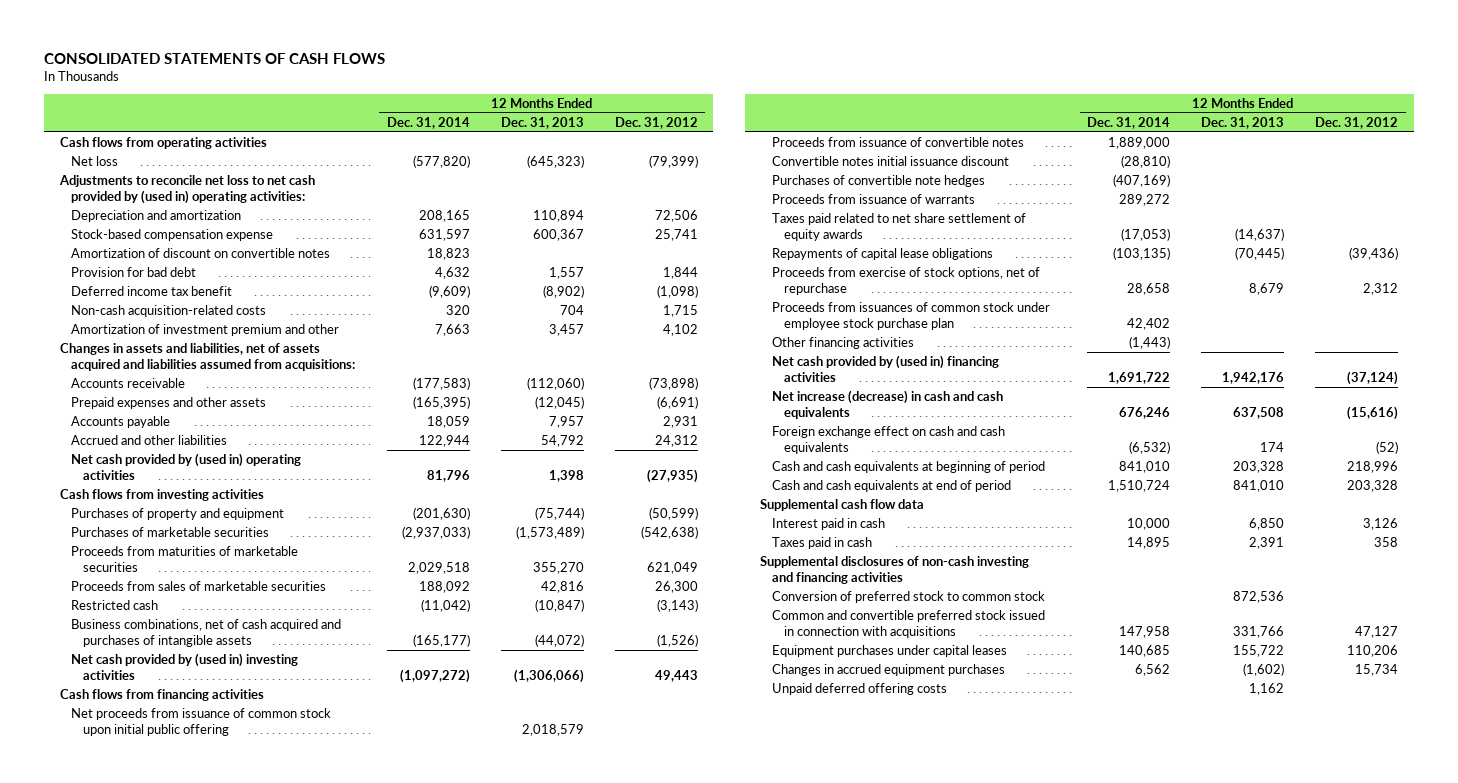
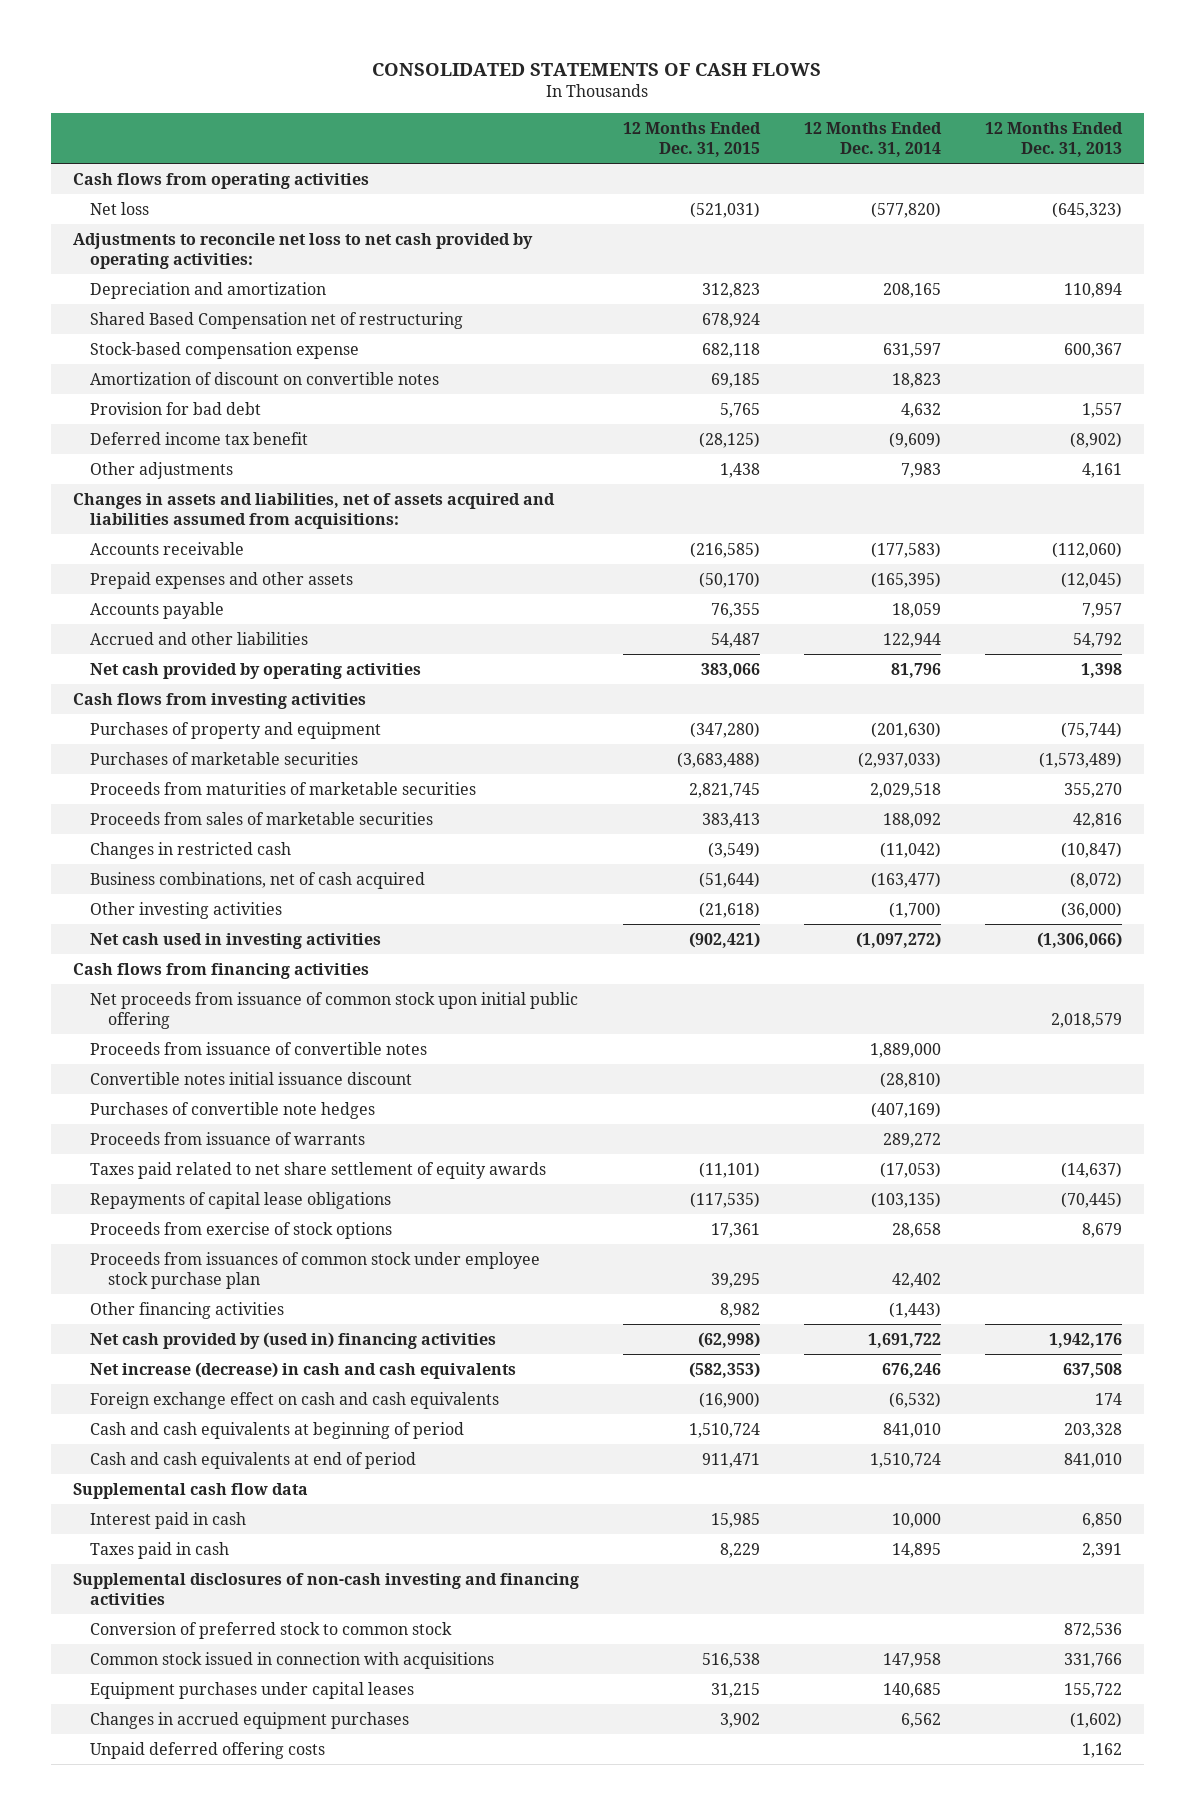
- | 12 Months Ended Dec. 31, 2014 | 12 Months Ended Dec. 31, 2013 | 12 Months Ended Dec. 31, 2012
+ | 12 Months Ended Dec. 31, 2015 | 12 Months Ended Dec. 31, 2014 | 12 Months Ended Dec. 31, 2013
- Adjustments to reconcile net loss to net cash provided by (used in) operating activities:
+ Adjustments to reconcile net loss to net cash provided by operating activities:
+ Shared Based Compensation net of restructuring | 678,924 | |
- Non-cash acquisition-related costs | 320 | 704 | 1,715
- Amortization of investment premium and other | 7,663 | 3,457 | 4,102
+ Other adjustments | 1,438 | 7,983 | 4,161
- Net cash provided by (used in) operating activities | 81,796 | 1,398 | (27,935)
+ Net cash provided by operating activities | 383,066 | 81,796 | 1,398
- Restricted cash | (11,042) | (10,847) | (3,143)
- Business combinations, net of cash acquired and purchases of intangible assets | (165,177) | (44,072) | (1,526)
- Net cash provided by (used in) investing activities | (1,097,272) | (1,306,066) | 49,443
+ Changes in restricted cash | (3,549) | (11,042) | (10,847)
+ Business combinations, net of cash acquired | (51,644) | (163,477) | (8,072)
+ Other investing activities | (21,618) | (1,700) | (36,000)
+ Net cash used in investing activities | (902,421) | (1,097,272) | (1,306,066)
- Proceeds from exercise of stock options, net of repurchase | 28,658 | 8,679 | 2,312
+ Proceeds from exercise of stock options | 17,361 | 28,658 | 8,679
- Common and convertible preferred stock issued in connection with acquisitions | 147,958 | 331,766 | 47,127
+ Common stock issued in connection with acquisitions | 516,538 | 147,958 | 331,766

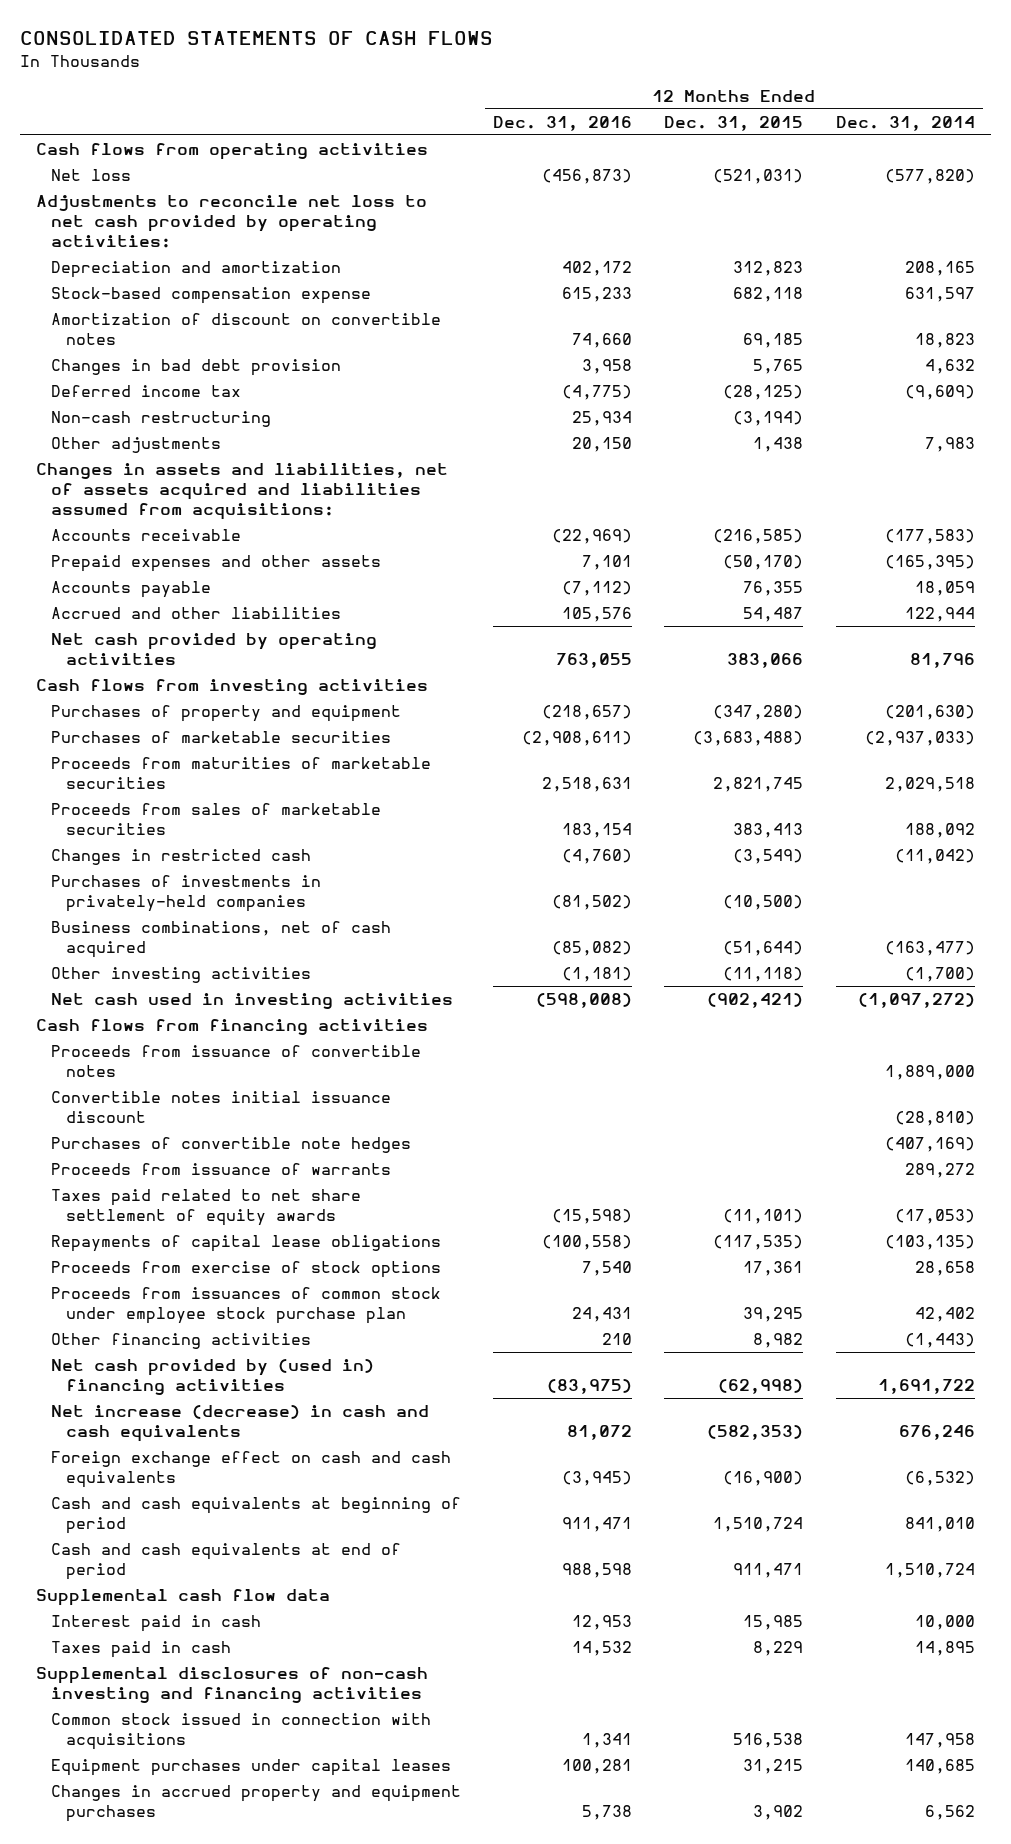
- | 12 Months Ended Dec. 31, 2015 | 12 Months Ended Dec. 31, 2014 | 12 Months Ended Dec. 31, 2013
+ | 12 Months Ended Dec. 31, 2016 | 12 Months Ended Dec. 31, 2015 | 12 Months Ended Dec. 31, 2014
- Shared Based Compensation net of restructuring | 678,924 | |
- Provision for bad debt | 5,765 | 4,632 | 1,557
- Deferred income tax benefit | (28,125) | (9,609) | (8,902)
+ Changes in bad debt provision | 3,958 | 5,765 | 4,632
+ Deferred income tax | (4,775) | (28,125) | (9,609)
+ Non-cash restructuring | 25,934 | (3,194) |
+ Purchases of investments in privately-held companies | (81,502) | (10,500) |
- Other investing activities | (21,618) | (1,700) | (36,000)
+ Other investing activities | (1,181) | (11,118) | (1,700)
- Net proceeds from issuance of common stock upon initial public offering | | | 2,018,579
- Conversion of preferred stock to common stock | | | 872,536
- Changes in accrued equipment purchases | 3,902 | 6,562 | (1,602)
- Unpaid deferred offering costs | | | 1,162
+ Changes in accrued property and equipment purchases | 5,738 | 3,902 | 6,562

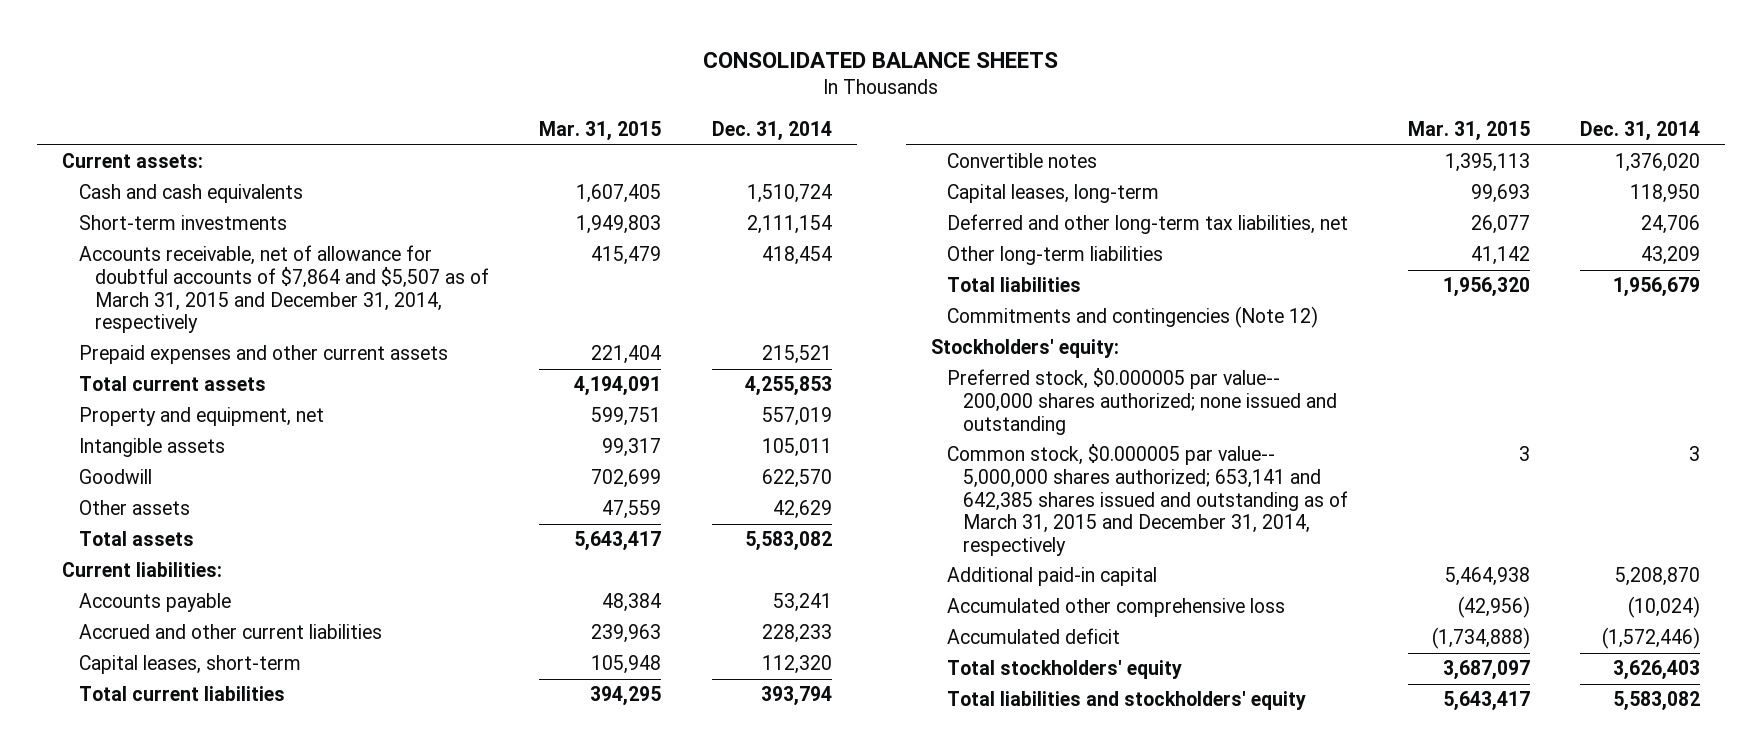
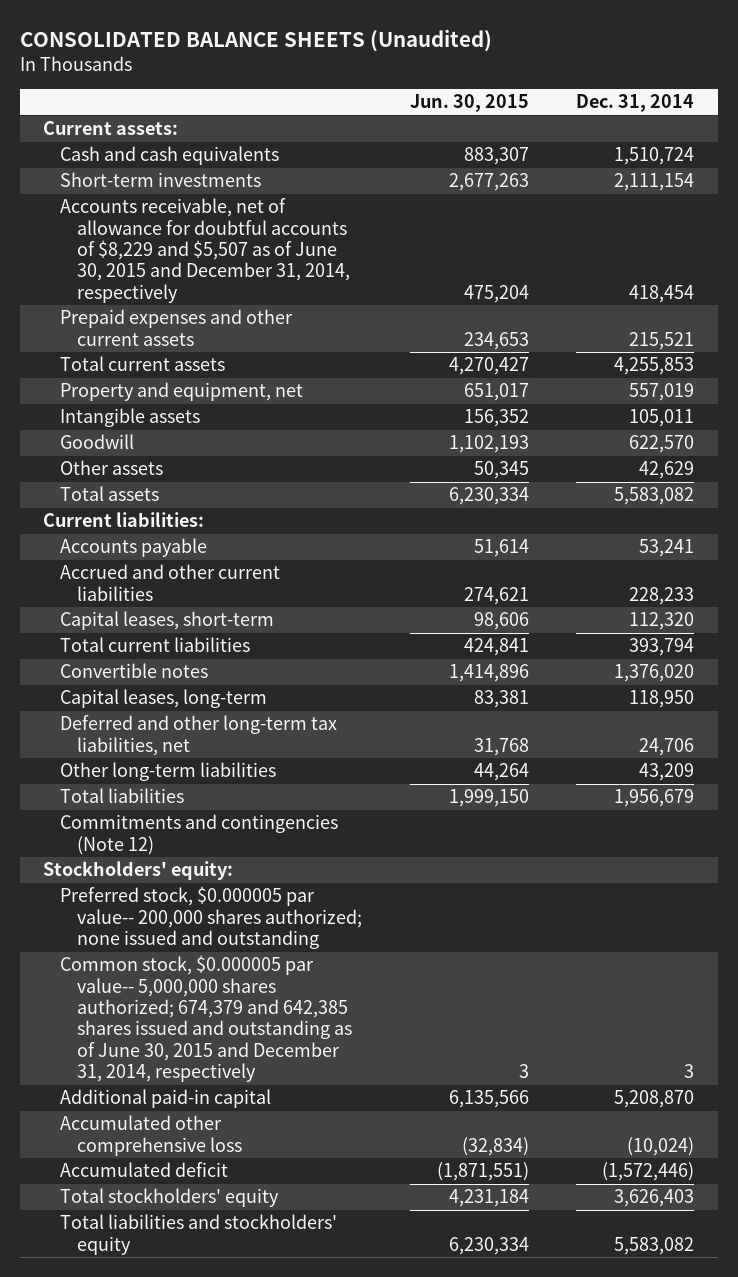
- CONSOLIDATED BALANCE SHEETS
+ CONSOLIDATED BALANCE SHEETS (Unaudited)
- | Mar. 31, 2015 | Dec. 31, 2014
+ | Jun. 30, 2015 | Dec. 31, 2014
- Accounts receivable, net of allowance for doubtful accounts of $7,864 and $5,507 as of March 31, 2015 and December 31, 2014, respectively | 415,479 | 418,454
+ Accounts receivable, net of allowance for doubtful accounts of $8,229 and $5,507 as of June 30, 2015 and December 31, 2014, respectively | 475,204 | 418,454
- Common stock, $0.000005 par value-- 5,000,000 shares authorized; 653,141 and 642,385 shares issued and outstanding as of March 31, 2015 and December 31, 2014, respectively | 3 | 3
+ Common stock, $0.000005 par value-- 5,000,000 shares authorized; 674,379 and 642,385 shares issued and outstanding as of June 30, 2015 and December 31, 2014, respectively | 3 | 3

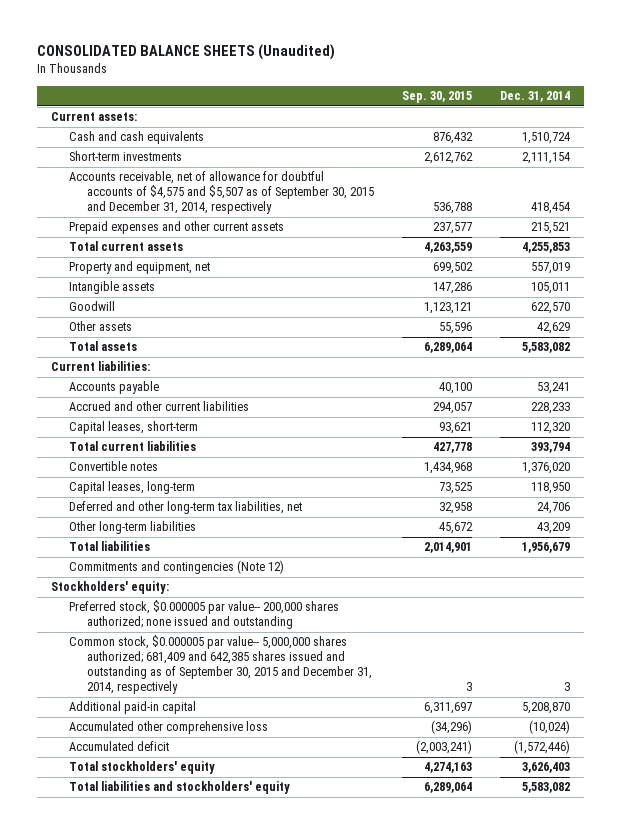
- | Jun. 30, 2015 | Dec. 31, 2014
+ | Sep. 30, 2015 | Dec. 31, 2014
- Accounts receivable, net of allowance for doubtful accounts of $8,229 and $5,507 as of June 30, 2015 and December 31, 2014, respectively | 475,204 | 418,454
+ Accounts receivable, net of allowance for doubtful accounts of $4,575 and $5,507 as of September 30, 2015 and December 31, 2014, respectively | 536,788 | 418,454
- Common stock, $0.000005 par value-- 5,000,000 shares authorized; 674,379 and 642,385 shares issued and outstanding as of June 30, 2015 and December 31, 2014, respectively | 3 | 3
+ Common stock, $0.000005 par value-- 5,000,000 shares authorized; 681,409 and 642,385 shares issued and outstanding as of September 30, 2015 and December 31, 2014, respectively | 3 | 3

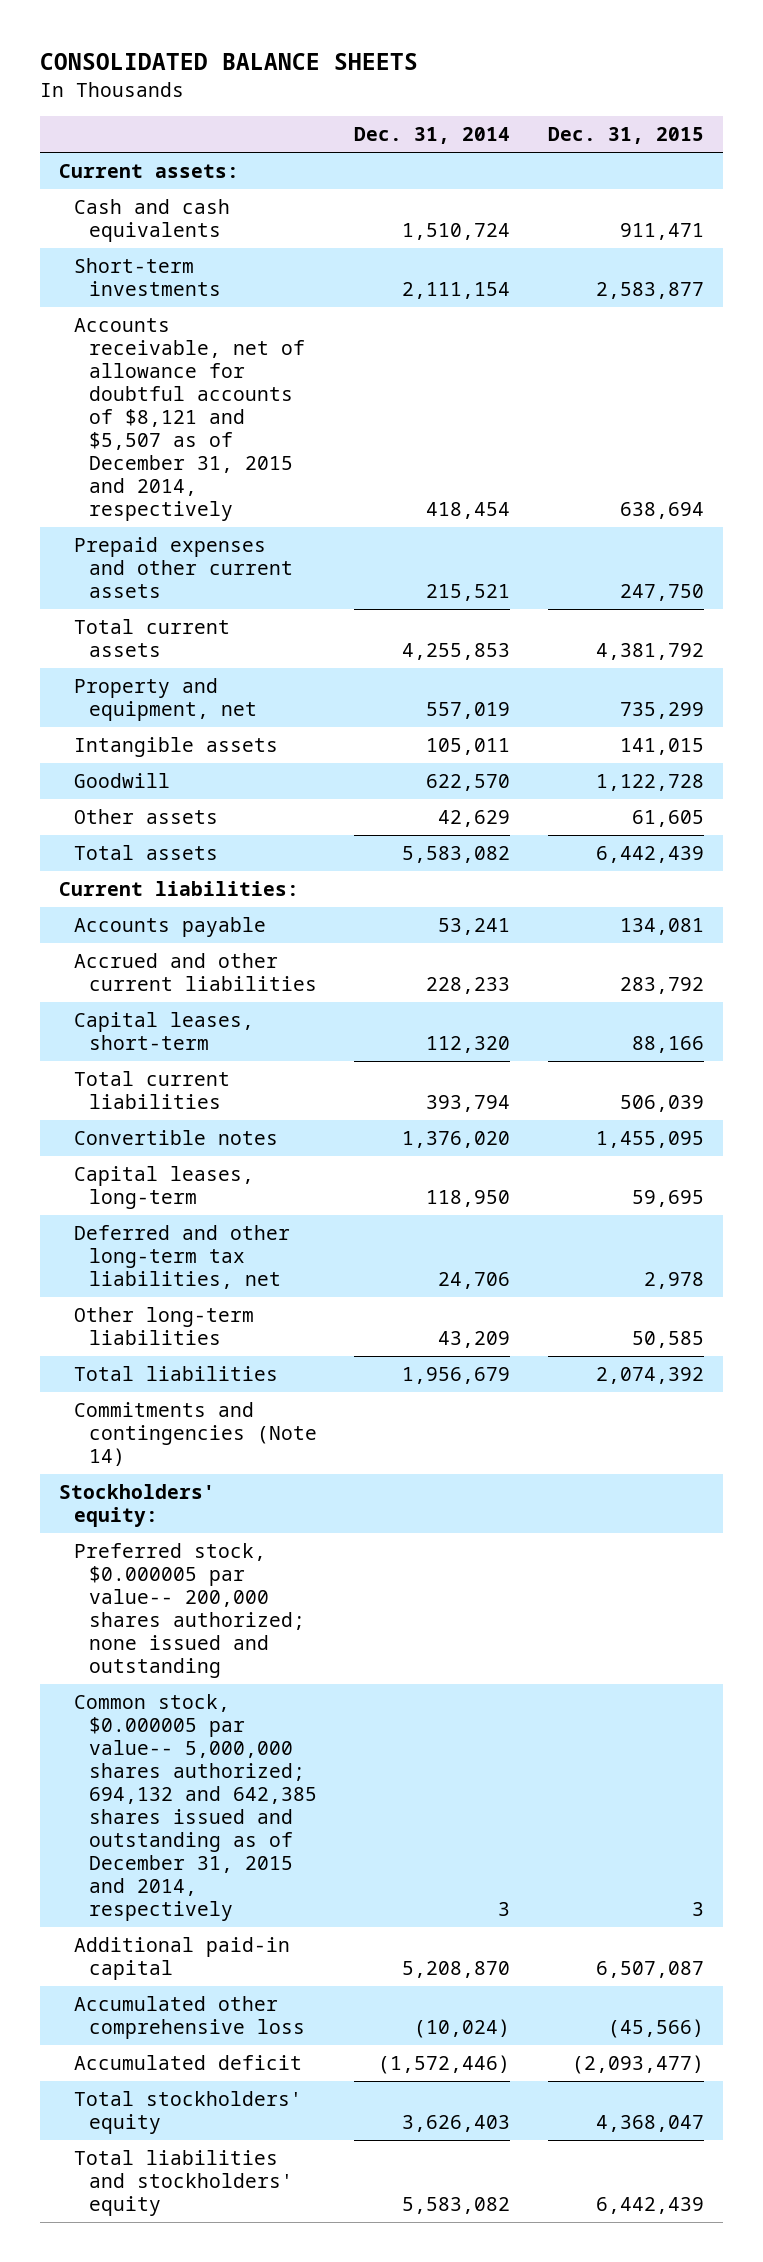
- CONSOLIDATED BALANCE SHEETS (Unaudited)
+ CONSOLIDATED BALANCE SHEETS
- | Sep. 30, 2015 | Dec. 31, 2014
+ | Dec. 31, 2014 | Dec. 31, 2015
- Accounts receivable, net of allowance for doubtful accounts of $4,575 and $5,507 as of September 30, 2015 and December 31, 2014, respectively | 536,788 | 418,454
+ Accounts receivable, net of allowance for doubtful accounts of $8,121 and $5,507 as of December 31, 2015 and 2014, respectively | 418,454 | 638,694
- Commitments and contingencies (Note 12)
+ Commitments and contingencies (Note 14)
- Common stock, $0.000005 par value-- 5,000,000 shares authorized; 681,409 and 642,385 shares issued and outstanding as of September 30, 2015 and December 31, 2014, respectively | 3 | 3
+ Common stock, $0.000005 par value-- 5,000,000 shares authorized; 694,132 and 642,385 shares issued and outstanding as of December 31, 2015 and 2014, respectively | 3 | 3

